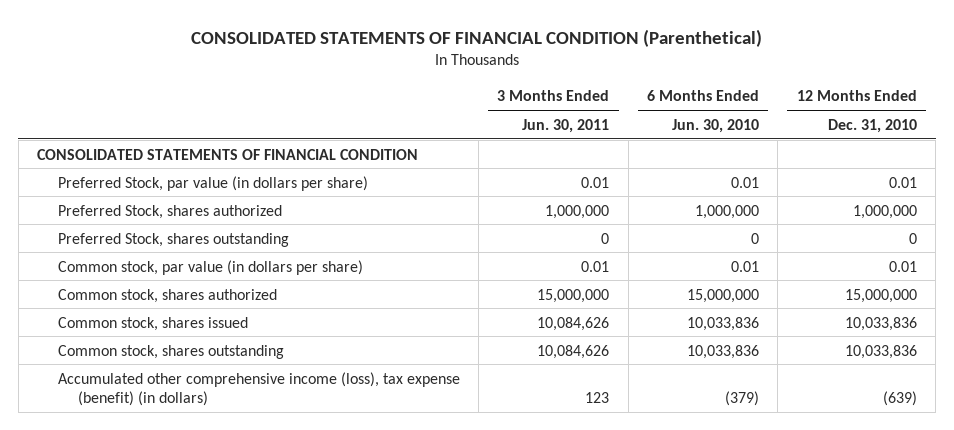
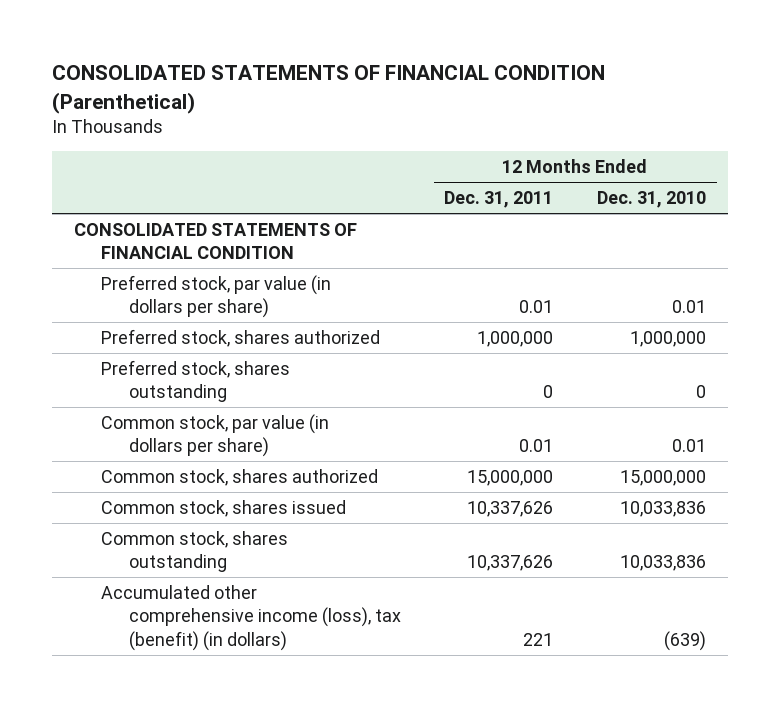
- | 3 Months Ended Jun. 30, 2011 | 6 Months Ended Jun. 30, 2010 | 12 Months Ended Dec. 31, 2010
+ | 12 Months Ended Dec. 31, 2011 | 12 Months Ended Dec. 31, 2010
- Preferred Stock, par value (in dollars per share) | 0.01 | 0.01 | 0.01
- Preferred Stock, shares authorized | 1,000,000 | 1,000,000 | 1,000,000
- Preferred Stock, shares outstanding | 0 | 0 | 0
+ Preferred stock, par value (in dollars per share) | 0.01 | 0.01
+ Preferred stock, shares authorized | 1,000,000 | 1,000,000
+ Preferred stock, shares outstanding | 0 | 0
- Accumulated other comprehensive income (loss), tax expense (benefit) (in dollars) | 123 | (379) | (639)
+ Accumulated other comprehensive income (loss), tax (benefit) (in dollars) | 221 | (639)

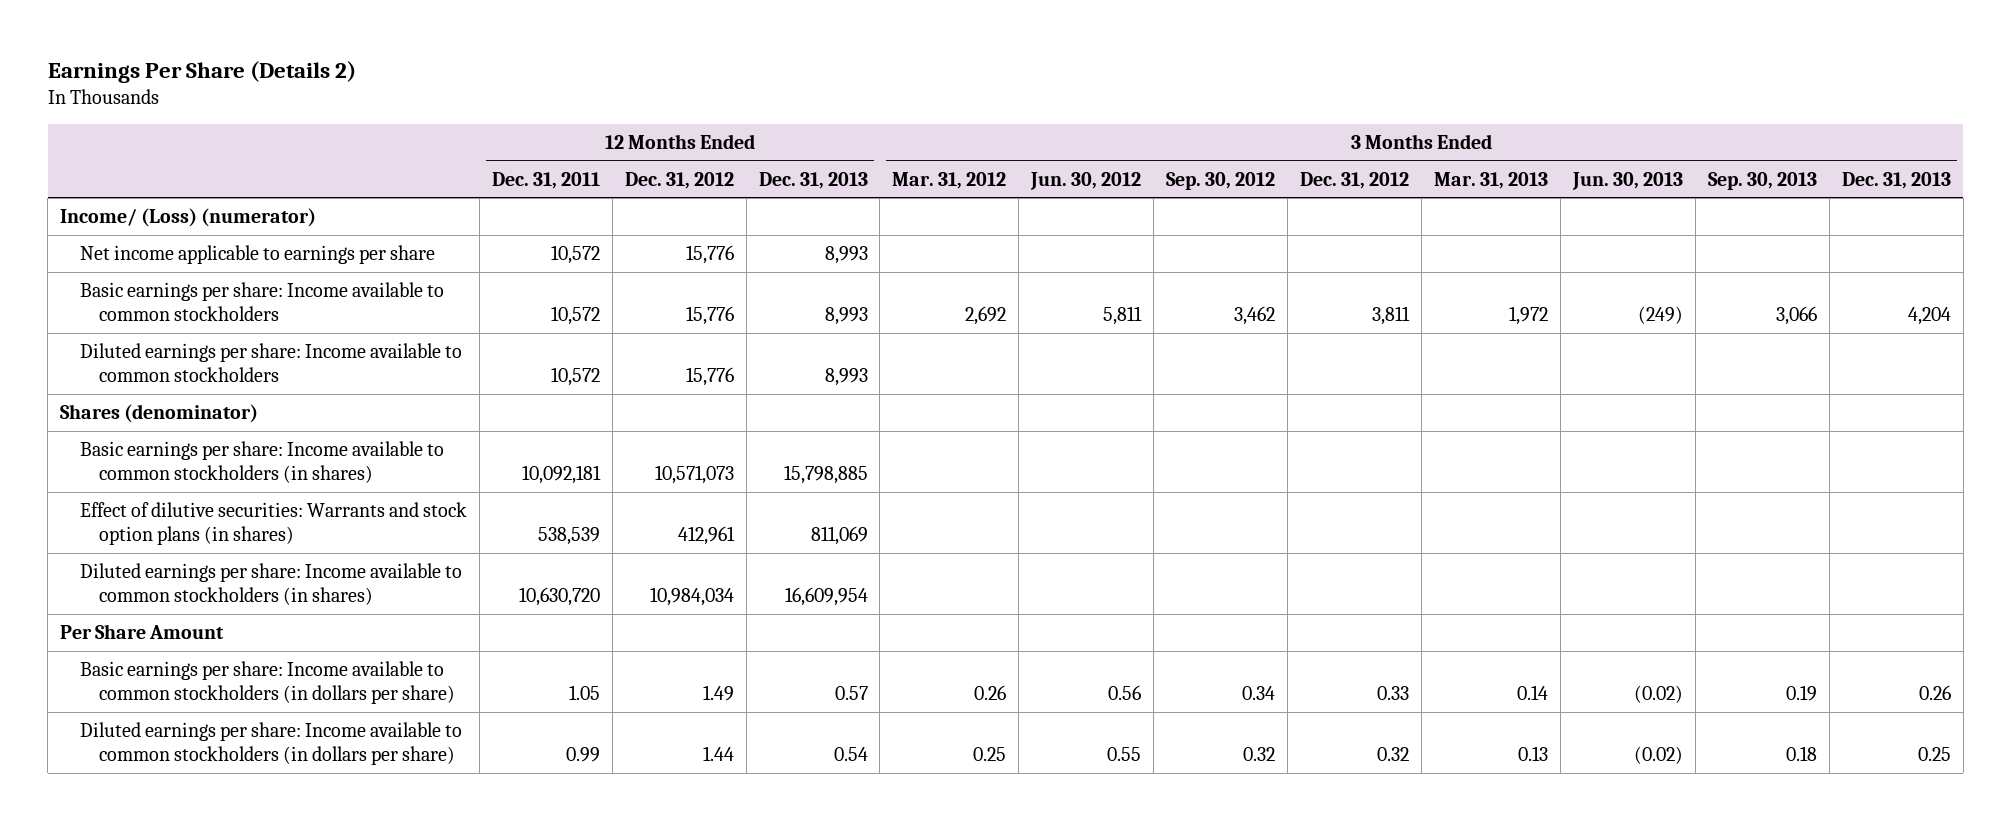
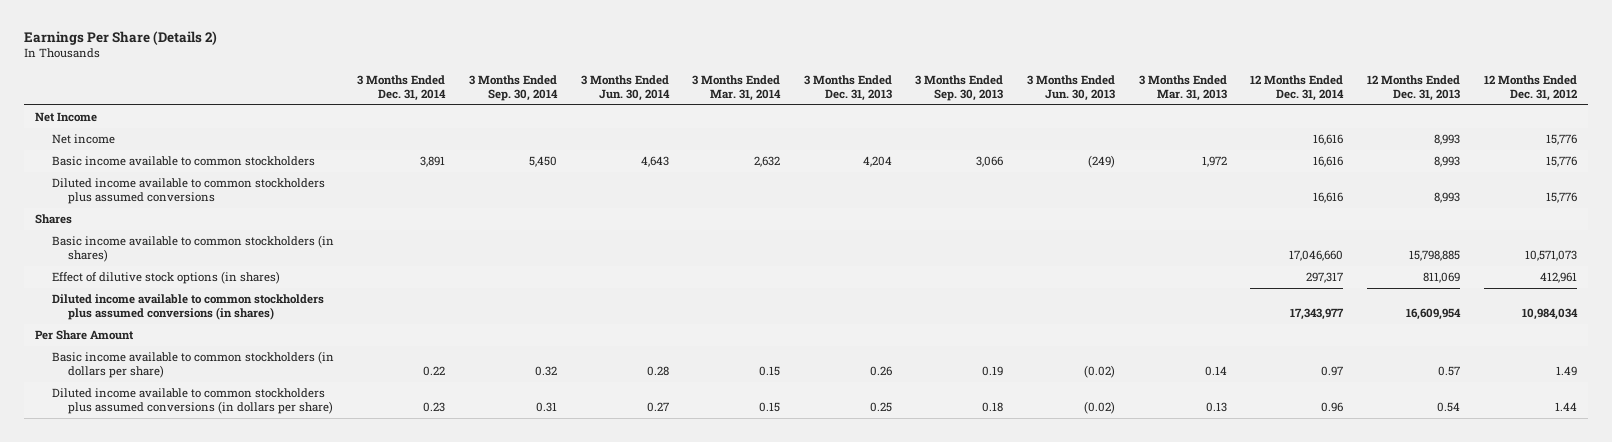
- | 12 Months Ended Dec. 31, 2011 | 12 Months Ended Dec. 31, 2012 | 12 Months Ended Dec. 31, 2013 | 3 Months Ended Mar. 31, 2012 | 3 Months Ended Jun. 30, 2012 | 3 Months Ended Sep. 30, 2012 | 3 Months Ended Dec. 31, 2012 | 3 Months Ended Mar. 31, 2013 | 3 Months Ended Jun. 30, 2013 | 3 Months Ended Sep. 30, 2013 | 3 Months Ended Dec. 31, 2013
+ | 3 Months Ended Dec. 31, 2014 | 3 Months Ended Sep. 30, 2014 | 3 Months Ended Jun. 30, 2014 | 3 Months Ended Mar. 31, 2014 | 3 Months Ended Dec. 31, 2013 | 3 Months Ended Sep. 30, 2013 | 3 Months Ended Jun. 30, 2013 | 3 Months Ended Mar. 31, 2013 | 12 Months Ended Dec. 31, 2014 | 12 Months Ended Dec. 31, 2013 | 12 Months Ended Dec. 31, 2012
- Income/ (Loss) (numerator)
- Net income applicable to earnings per share | 10,572 | 15,776 | 8,993 | | | | | | | |
- Basic earnings per share: Income available to common stockholders | 10,572 | 15,776 | 8,993 | 2,692 | 5,811 | 3,462 | 3,811 | 1,972 | (249) | 3,066 | 4,204
- Diluted earnings per share: Income available to common stockholders | 10,572 | 15,776 | 8,993 | | | | | | | |
- Shares (denominator)
- Basic earnings per share: Income available to common stockholders (in shares) | 10,092,181 | 10,571,073 | 15,798,885 | | | | | | | |
- Effect of dilutive securities: Warrants and stock option plans (in shares) | 538,539 | 412,961 | 811,069 | | | | | | | |
- Diluted earnings per share: Income available to common stockholders (in shares) | 10,630,720 | 10,984,034 | 16,609,954 | | | | | | | |
+ Net Income
+ Net income | | | | | | | | | 16,616 | 8,993 | 15,776
+ Basic income available to common stockholders | 3,891 | 5,450 | 4,643 | 2,632 | 4,204 | 3,066 | (249) | 1,972 | 16,616 | 8,993 | 15,776
+ Diluted income available to common stockholders plus assumed conversions | | | | | | | | | 16,616 | 8,993 | 15,776
+ Shares
+ Basic income available to common stockholders (in shares) | | | | | | | | | 17,046,660 | 15,798,885 | 10,571,073
+ Effect of dilutive stock options (in shares) | | | | | | | | | 297,317 | 811,069 | 412,961
+ Diluted income available to common stockholders plus assumed conversions (in shares) | | | | | | | | | 17,343,977 | 16,609,954 | 10,984,034
- Basic earnings per share: Income available to common stockholders (in dollars per share) | 1.05 | 1.49 | 0.57 | 0.26 | 0.56 | 0.34 | 0.33 | 0.14 | (0.02) | 0.19 | 0.26
- Diluted earnings per share: Income available to common stockholders (in dollars per share) | 0.99 | 1.44 | 0.54 | 0.25 | 0.55 | 0.32 | 0.32 | 0.13 | (0.02) | 0.18 | 0.25
+ Basic income available to common stockholders (in dollars per share) | 0.22 | 0.32 | 0.28 | 0.15 | 0.26 | 0.19 | (0.02) | 0.14 | 0.97 | 0.57 | 1.49
+ Diluted income available to common stockholders plus assumed conversions (in dollars per share) | 0.23 | 0.31 | 0.27 | 0.15 | 0.25 | 0.18 | (0.02) | 0.13 | 0.96 | 0.54 | 1.44

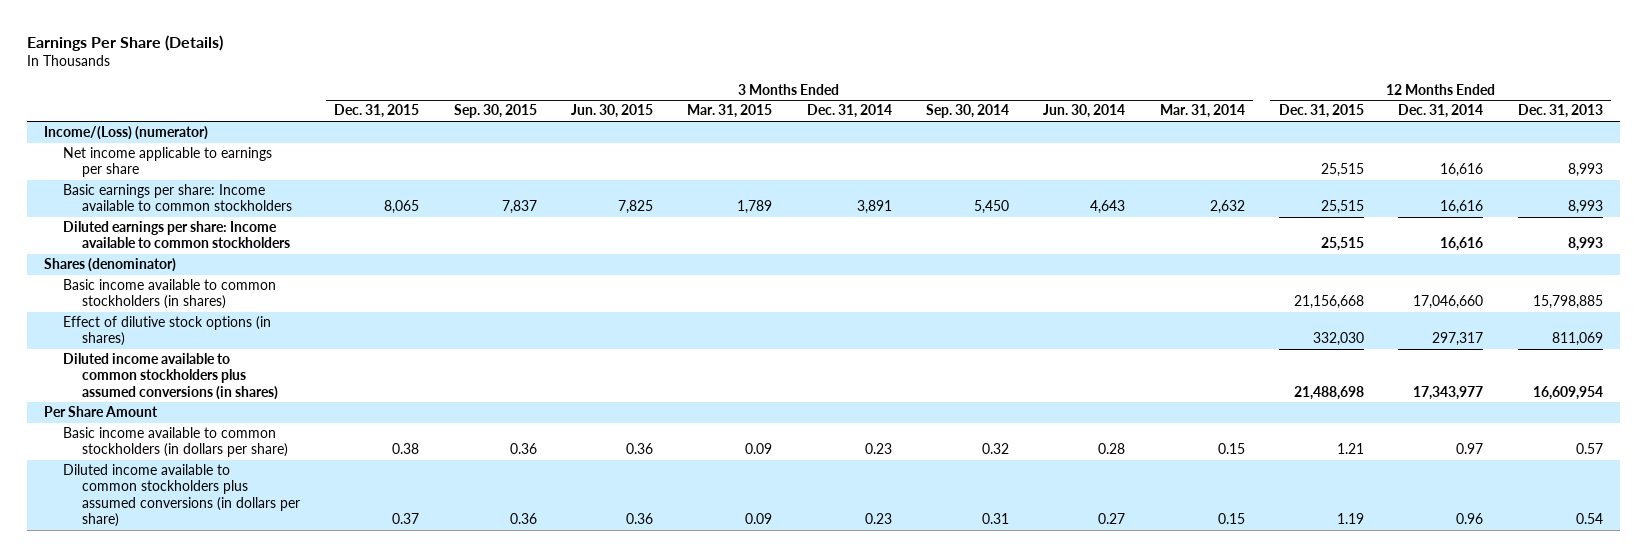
- Earnings Per Share (Details 2)
+ Earnings Per Share (Details)
- | 3 Months Ended Dec. 31, 2014 | 3 Months Ended Sep. 30, 2014 | 3 Months Ended Jun. 30, 2014 | 3 Months Ended Mar. 31, 2014 | 3 Months Ended Dec. 31, 2013 | 3 Months Ended Sep. 30, 2013 | 3 Months Ended Jun. 30, 2013 | 3 Months Ended Mar. 31, 2013 | 12 Months Ended Dec. 31, 2014 | 12 Months Ended Dec. 31, 2013 | 12 Months Ended Dec. 31, 2012
+ | 3 Months Ended Dec. 31, 2015 | 3 Months Ended Sep. 30, 2015 | 3 Months Ended Jun. 30, 2015 | 3 Months Ended Mar. 31, 2015 | 3 Months Ended Dec. 31, 2014 | 3 Months Ended Sep. 30, 2014 | 3 Months Ended Jun. 30, 2014 | 3 Months Ended Mar. 31, 2014 | 12 Months Ended Dec. 31, 2015 | 12 Months Ended Dec. 31, 2014 | 12 Months Ended Dec. 31, 2013
- Net Income
- Net income | | | | | | | | | 16,616 | 8,993 | 15,776
- Basic income available to common stockholders | 3,891 | 5,450 | 4,643 | 2,632 | 4,204 | 3,066 | (249) | 1,972 | 16,616 | 8,993 | 15,776
- Diluted income available to common stockholders plus assumed conversions | | | | | | | | | 16,616 | 8,993 | 15,776
- Shares
+ Income/(Loss) (numerator)
+ Net income applicable to earnings per share | | | | | | | | | 25,515 | 16,616 | 8,993
+ Basic earnings per share: Income available to common stockholders | 8,065 | 7,837 | 7,825 | 1,789 | 3,891 | 5,450 | 4,643 | 2,632 | 25,515 | 16,616 | 8,993
+ Diluted earnings per share: Income available to common stockholders | | | | | | | | | 25,515 | 16,616 | 8,993
+ Shares (denominator)
- Basic income available to common stockholders (in dollars per share) | 0.22 | 0.32 | 0.28 | 0.15 | 0.26 | 0.19 | (0.02) | 0.14 | 0.97 | 0.57 | 1.49
+ Basic income available to common stockholders (in dollars per share) | 0.38 | 0.36 | 0.36 | 0.09 | 0.23 | 0.32 | 0.28 | 0.15 | 1.21 | 0.97 | 0.57

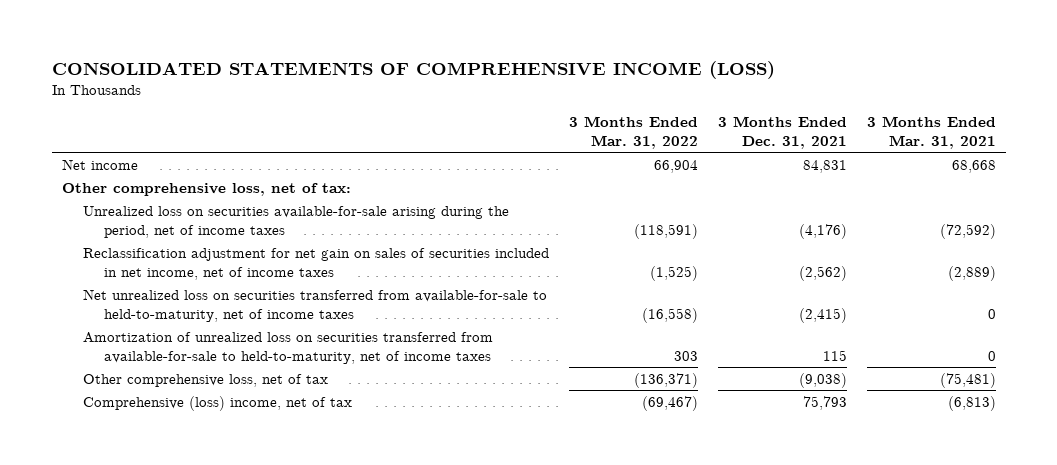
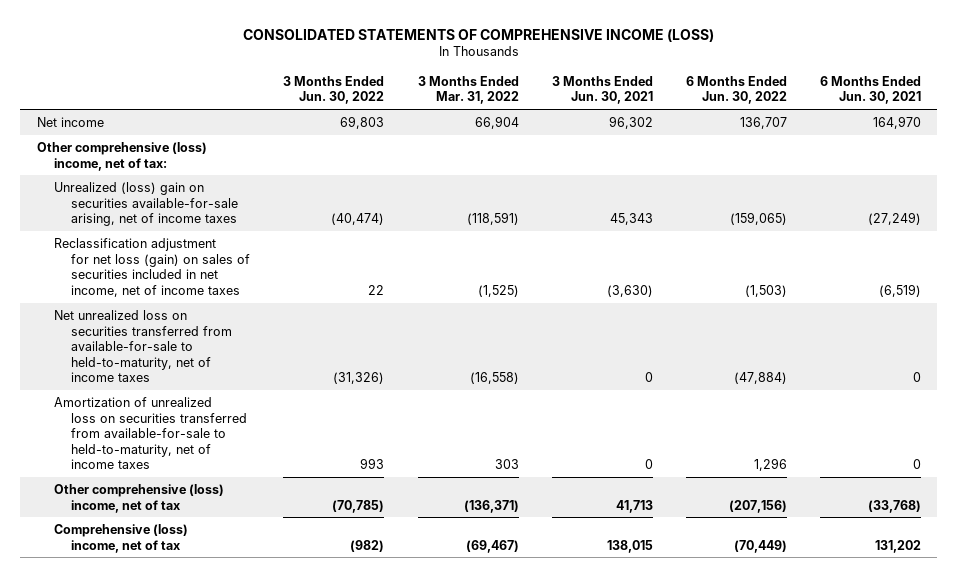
- | 3 Months Ended Mar. 31, 2022 | 3 Months Ended Dec. 31, 2021 | 3 Months Ended Mar. 31, 2021
+ | 3 Months Ended Jun. 30, 2022 | 3 Months Ended Mar. 31, 2022 | 3 Months Ended Jun. 30, 2021 | 6 Months Ended Jun. 30, 2022 | 6 Months Ended Jun. 30, 2021
- Other comprehensive loss, net of tax:
- Unrealized loss on securities available-for-sale arising during the period, net of income taxes | (118,591) | (4,176) | (72,592)
- Reclassification adjustment for net gain on sales of securities included in net income, net of income taxes | (1,525) | (2,562) | (2,889)
+ Other comprehensive (loss) income, net of tax:
+ Unrealized (loss) gain on securities available-for-sale arising, net of income taxes | (40,474) | (118,591) | 45,343 | (159,065) | (27,249)
+ Reclassification adjustment for net loss (gain) on sales of securities included in net income, net of income taxes | 22 | (1,525) | (3,630) | (1,503) | (6,519)
- Other comprehensive loss, net of tax | (136,371) | (9,038) | (75,481)
+ Other comprehensive (loss) income, net of tax | (70,785) | (136,371) | 41,713 | (207,156) | (33,768)

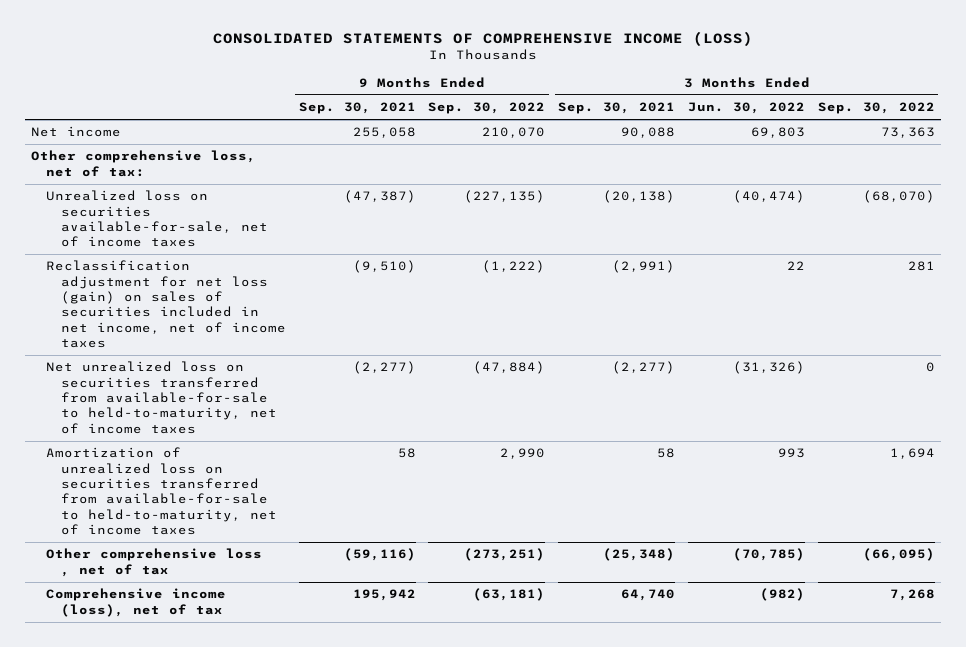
- | 3 Months Ended Jun. 30, 2022 | 3 Months Ended Mar. 31, 2022 | 3 Months Ended Jun. 30, 2021 | 6 Months Ended Jun. 30, 2022 | 6 Months Ended Jun. 30, 2021
+ | 9 Months Ended Sep. 30, 2021 | 9 Months Ended Sep. 30, 2022 | 3 Months Ended Sep. 30, 2021 | 3 Months Ended Jun. 30, 2022 | 3 Months Ended Sep. 30, 2022
- Other comprehensive (loss) income, net of tax:
- Unrealized (loss) gain on securities available-for-sale arising, net of income taxes | (40,474) | (118,591) | 45,343 | (159,065) | (27,249)
+ Other comprehensive loss, net of tax:
+ Unrealized loss on securities available-for-sale, net of income taxes | (47,387) | (227,135) | (20,138) | (40,474) | (68,070)
- Other comprehensive (loss) income, net of tax | (70,785) | (136,371) | 41,713 | (207,156) | (33,768)
- Comprehensive (loss) income, net of tax | (982) | (69,467) | 138,015 | (70,449) | 131,202
+ Other comprehensive loss , net of tax | (59,116) | (273,251) | (25,348) | (70,785) | (66,095)
+ Comprehensive income (loss), net of tax | 195,942 | (63,181) | 64,740 | (982) | 7,268

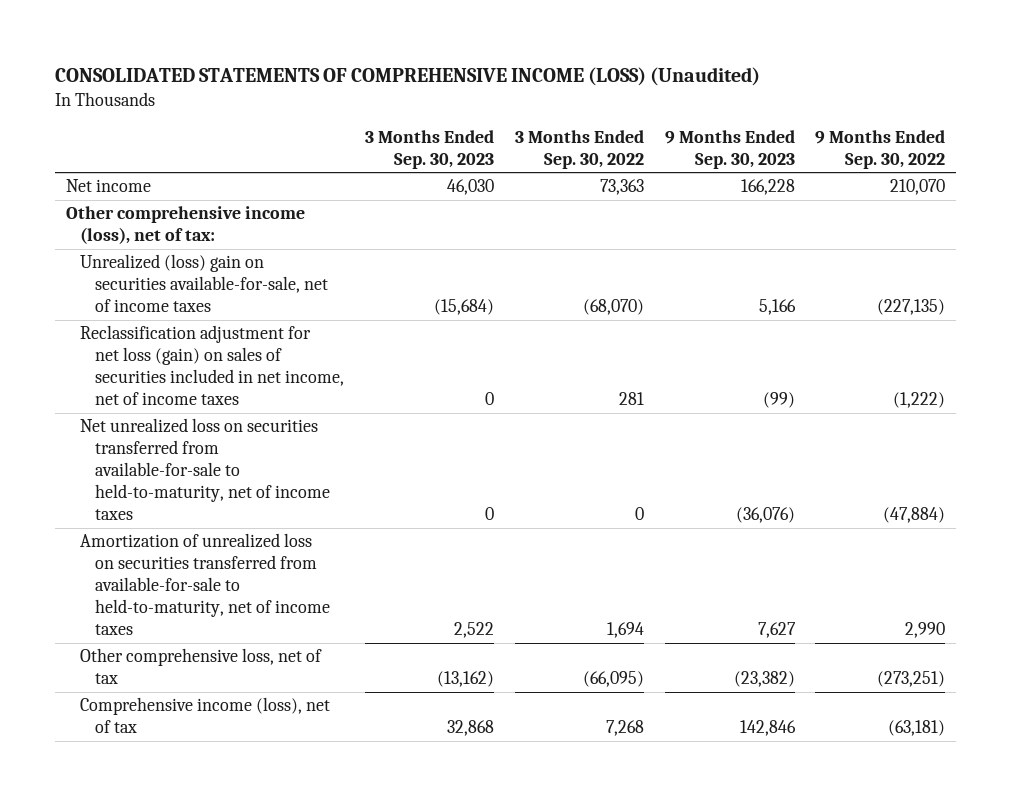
- CONSOLIDATED STATEMENTS OF COMPREHENSIVE INCOME (LOSS)
+ CONSOLIDATED STATEMENTS OF COMPREHENSIVE INCOME (LOSS) (Unaudited)
- | 9 Months Ended Sep. 30, 2021 | 9 Months Ended Sep. 30, 2022 | 3 Months Ended Sep. 30, 2021 | 3 Months Ended Jun. 30, 2022 | 3 Months Ended Sep. 30, 2022
+ | 3 Months Ended Sep. 30, 2023 | 3 Months Ended Sep. 30, 2022 | 9 Months Ended Sep. 30, 2023 | 9 Months Ended Sep. 30, 2022
- Other comprehensive loss, net of tax:
- Unrealized loss on securities available-for-sale, net of income taxes | (47,387) | (227,135) | (20,138) | (40,474) | (68,070)
+ Other comprehensive income (loss), net of tax:
+ Unrealized (loss) gain on securities available-for-sale, net of income taxes | (15,684) | (68,070) | 5,166 | (227,135)
- Other comprehensive loss , net of tax | (59,116) | (273,251) | (25,348) | (70,785) | (66,095)
+ Other comprehensive loss, net of tax | (13,162) | (66,095) | (23,382) | (273,251)

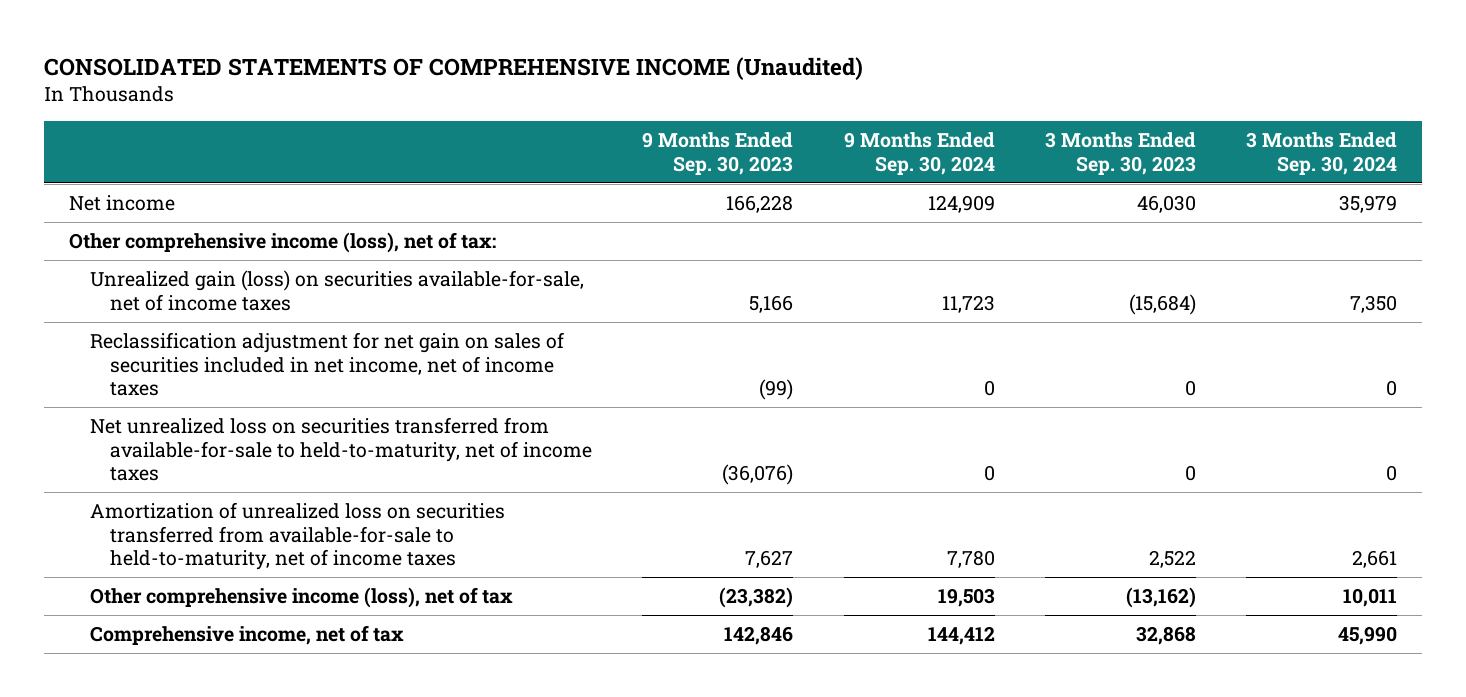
- CONSOLIDATED STATEMENTS OF COMPREHENSIVE INCOME (LOSS) (Unaudited)
+ CONSOLIDATED STATEMENTS OF COMPREHENSIVE INCOME (Unaudited)
- | 3 Months Ended Sep. 30, 2023 | 3 Months Ended Sep. 30, 2022 | 9 Months Ended Sep. 30, 2023 | 9 Months Ended Sep. 30, 2022
+ | 9 Months Ended Sep. 30, 2023 | 9 Months Ended Sep. 30, 2024 | 3 Months Ended Sep. 30, 2023 | 3 Months Ended Sep. 30, 2024
- Unrealized (loss) gain on securities available-for-sale, net of income taxes | (15,684) | (68,070) | 5,166 | (227,135)
- Reclassification adjustment for net loss (gain) on sales of securities included in net income, net of income taxes | 0 | 281 | (99) | (1,222)
+ Unrealized gain (loss) on securities available-for-sale, net of income taxes | 5,166 | 11,723 | (15,684) | 7,350
+ Reclassification adjustment for net gain on sales of securities included in net income, net of income taxes | (99) | 0 | 0 | 0
- Other comprehensive loss, net of tax | (13,162) | (66,095) | (23,382) | (273,251)
- Comprehensive income (loss), net of tax | 32,868 | 7,268 | 142,846 | (63,181)
+ Other comprehensive income (loss), net of tax | (23,382) | 19,503 | (13,162) | 10,011
+ Comprehensive income, net of tax | 142,846 | 144,412 | 32,868 | 45,990

